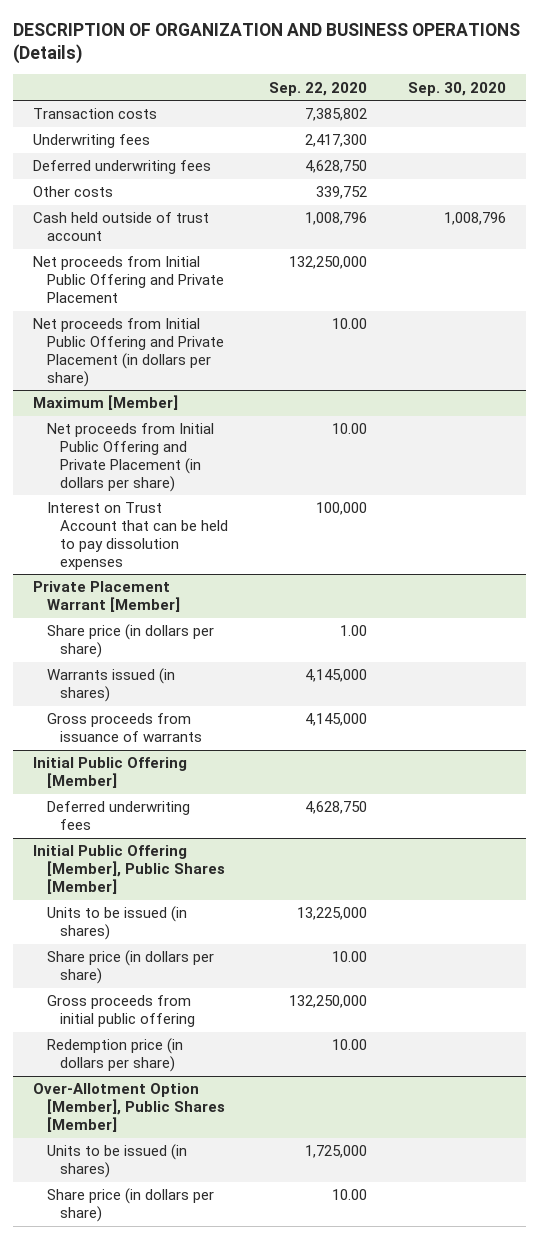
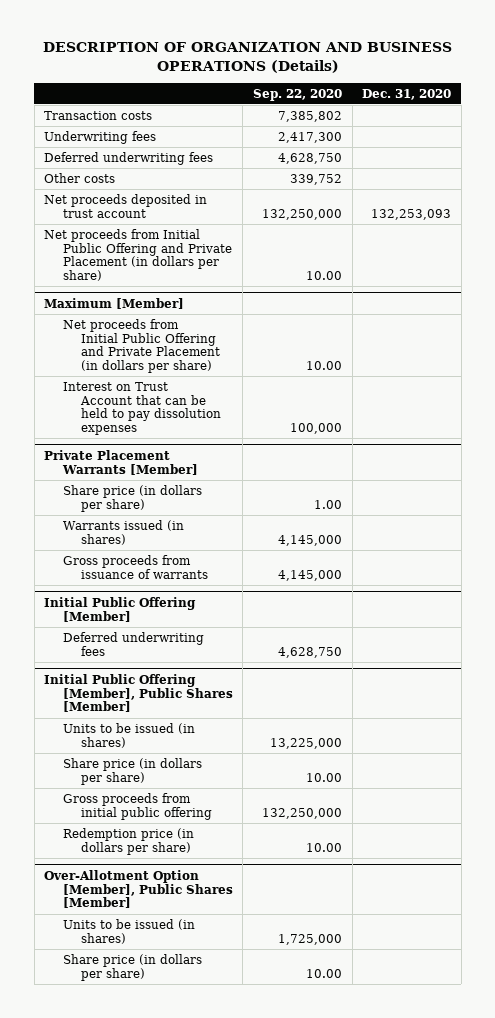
- | Sep. 22, 2020 | Sep. 30, 2020
+ | Sep. 22, 2020 | Dec. 31, 2020
- Cash held outside of trust account | 1,008,796 | 1,008,796
- Net proceeds from Initial Public Offering and Private Placement | 132,250,000 |
+ Net proceeds deposited in trust account | 132,250,000 | 132,253,093
- Private Placement Warrant [Member]
+ Private Placement Warrants [Member]

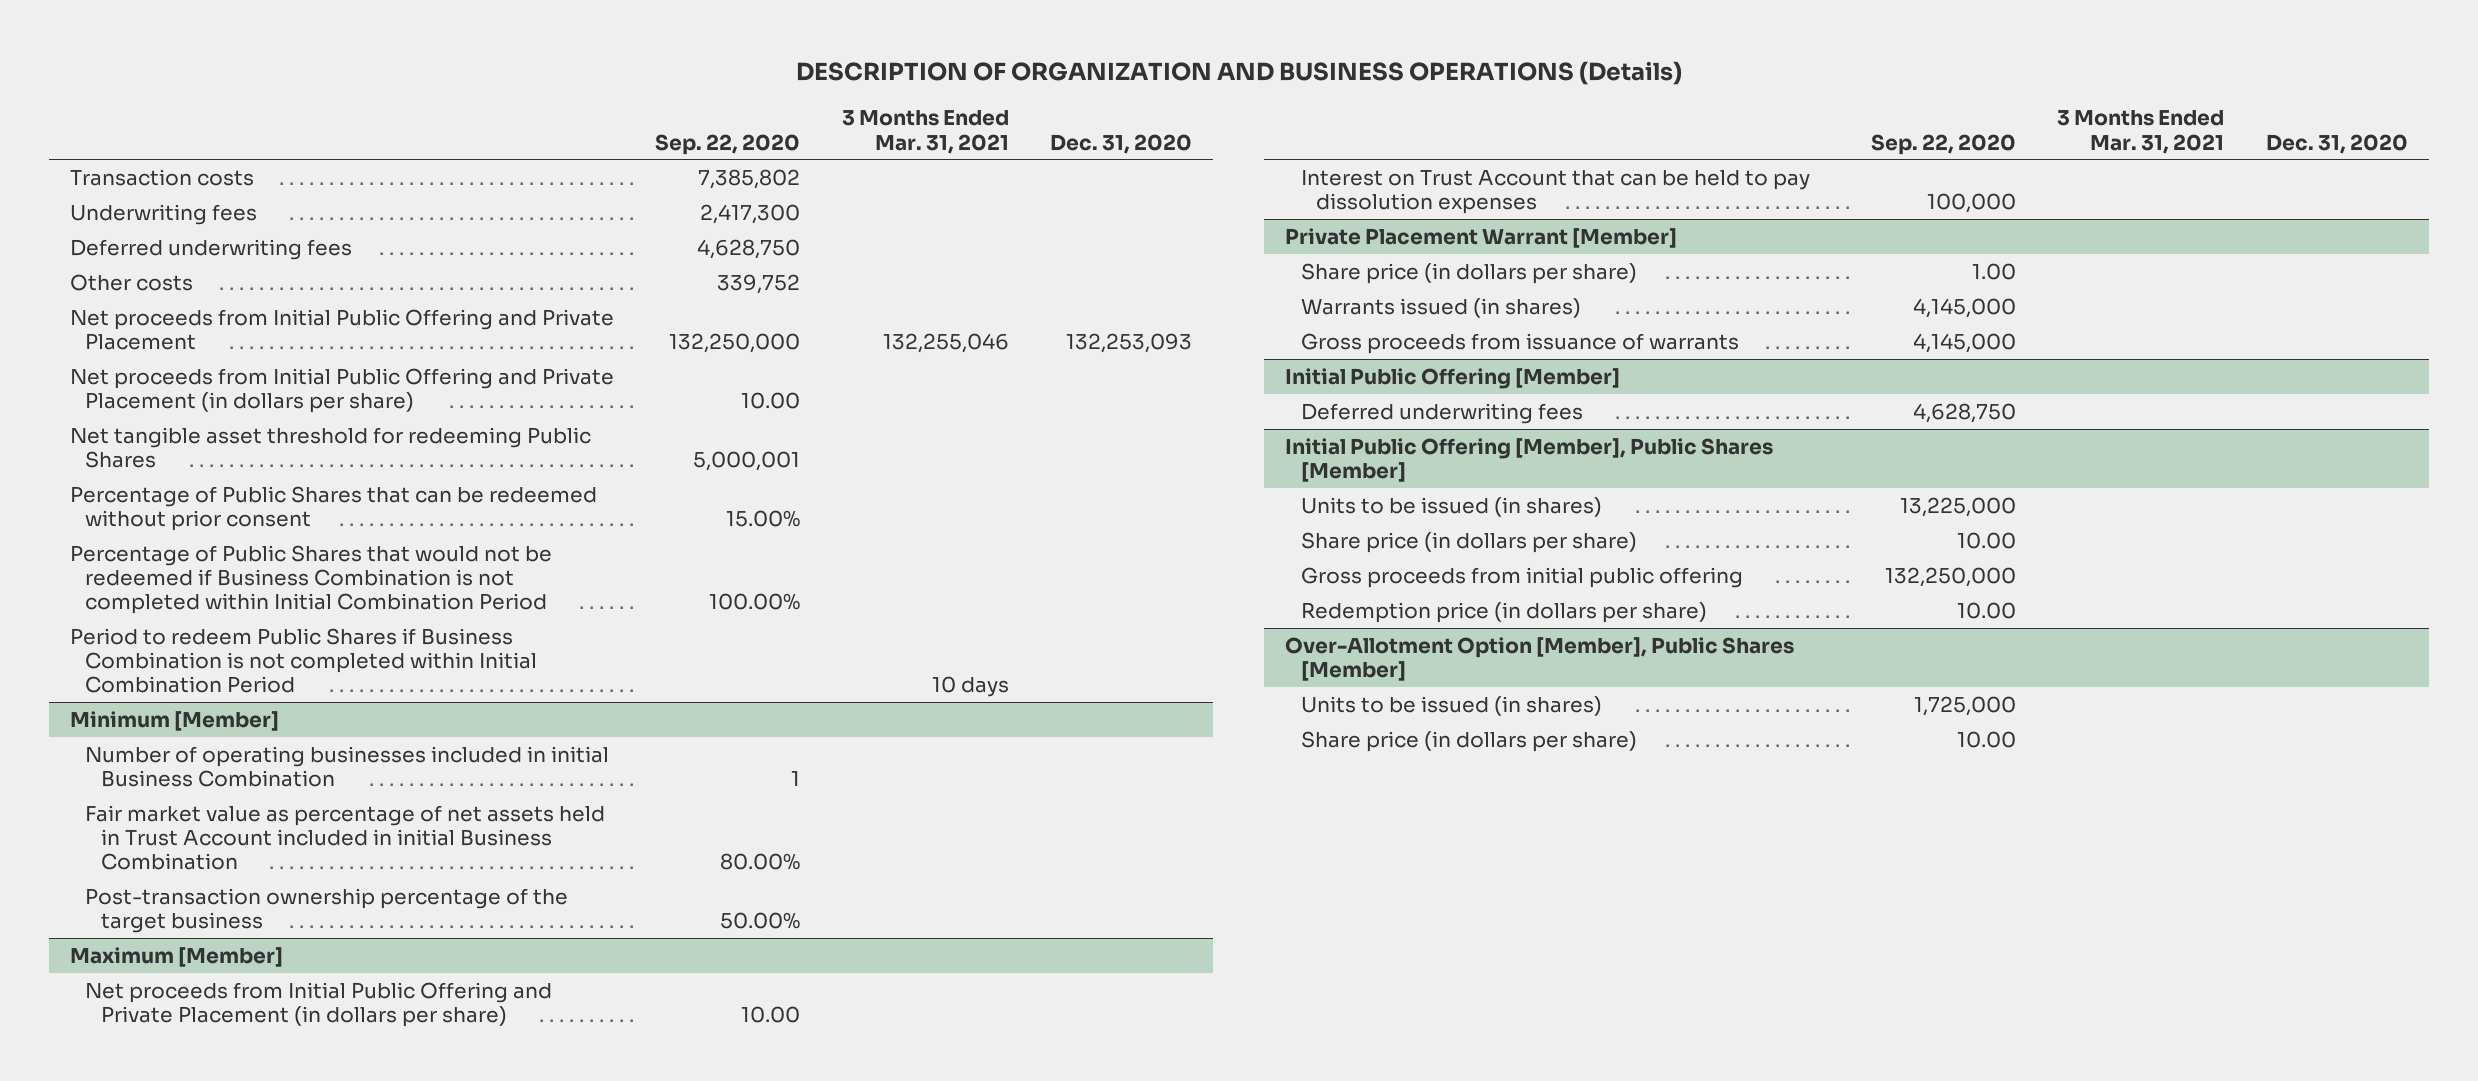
- | Sep. 22, 2020 | Dec. 31, 2020
+ | Sep. 22, 2020 | 3 Months Ended Mar. 31, 2021 | Dec. 31, 2020
- Net proceeds deposited in trust account | 132,250,000 | 132,253,093
+ Net proceeds from Initial Public Offering and Private Placement | 132,250,000 | 132,255,046 | 132,253,093
+ Net tangible asset threshold for redeeming Public Shares | 5,000,001 | |
+ Percentage of Public Shares that can be redeemed without prior consent | 15.00% | |
+ Percentage of Public Shares that would not be redeemed if Business Combination is not completed within Initial Combination Period | 100.00% | |
+ Period to redeem Public Shares if Business Combination is not completed within Initial Combination Period | | 10 days |
+ Minimum [Member]
+ Number of operating businesses included in initial Business Combination | 1 | |
+ Fair market value as percentage of net assets held in Trust Account included in initial Business Combination | 80.00% | |
+ Post-transaction ownership percentage of the target business | 50.00% | |
- Private Placement Warrants [Member]
+ Private Placement Warrant [Member]

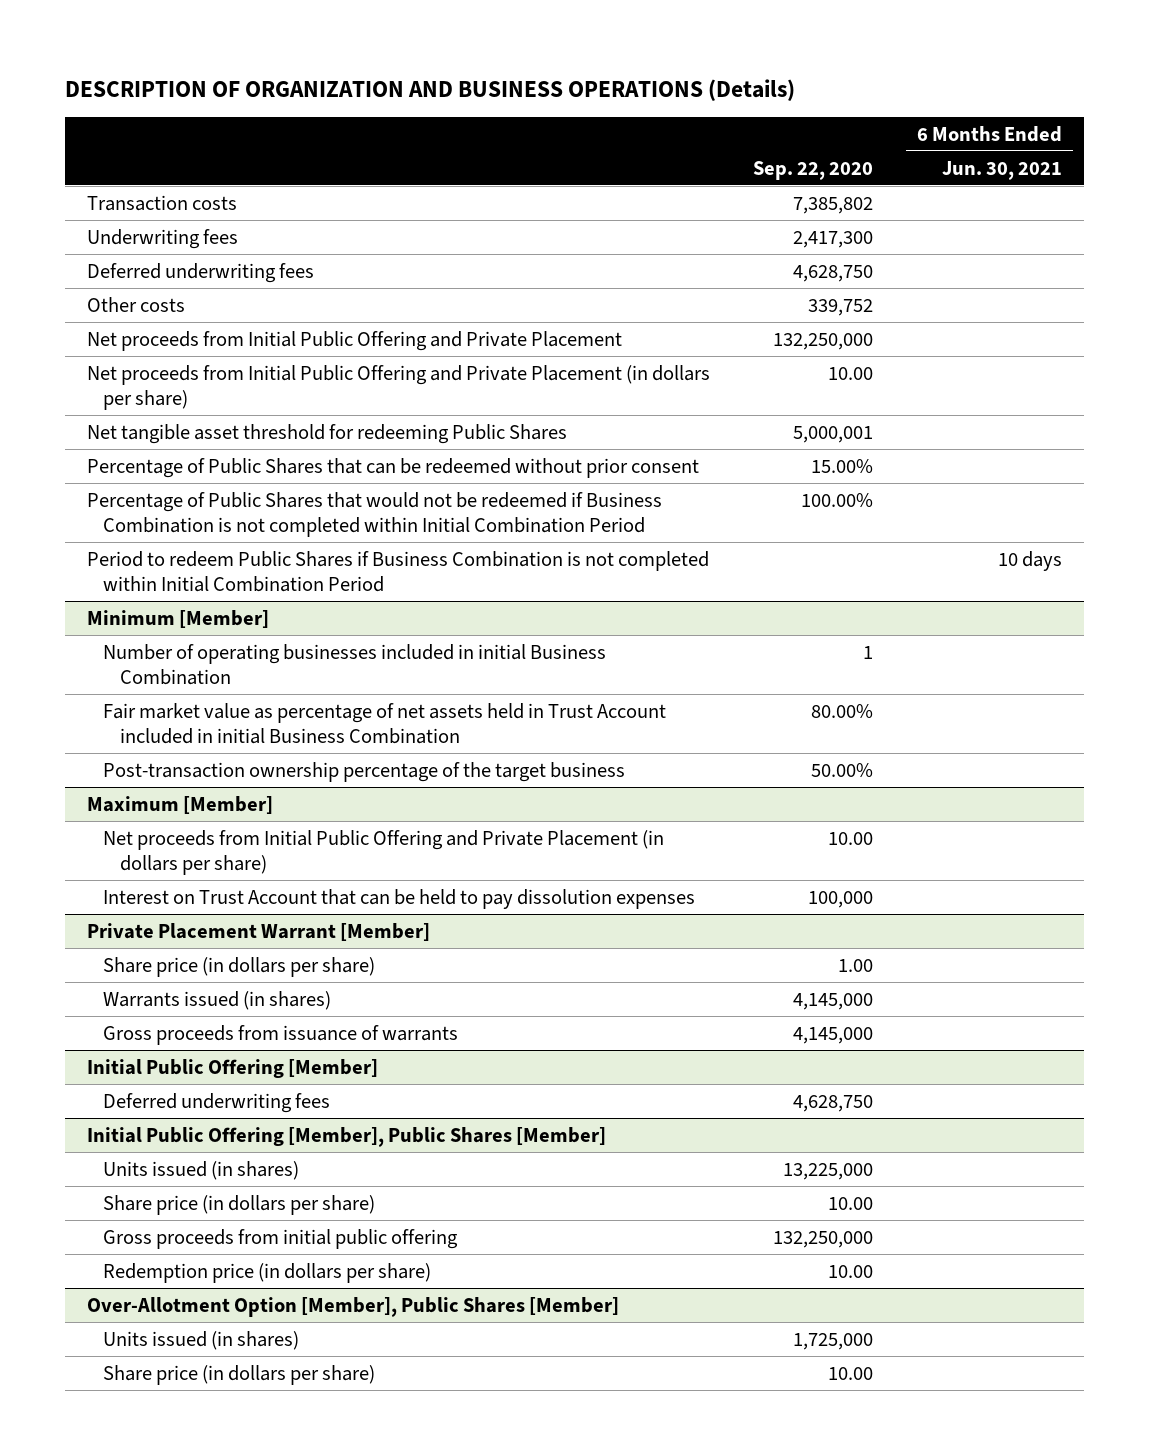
- | Sep. 22, 2020 | 3 Months Ended Mar. 31, 2021 | Dec. 31, 2020
+ | Sep. 22, 2020 | 6 Months Ended Jun. 30, 2021
@ Initial Public Offering [Member], Public Shares [Member]
- Units to be issued (in shares) | 13,225,000 | |
+ Units issued (in shares) | 13,225,000 |
@ Over-Allotment Option [Member], Public Shares [Member]
- Units to be issued (in shares) | 1,725,000 | |
+ Units issued (in shares) | 1,725,000 |

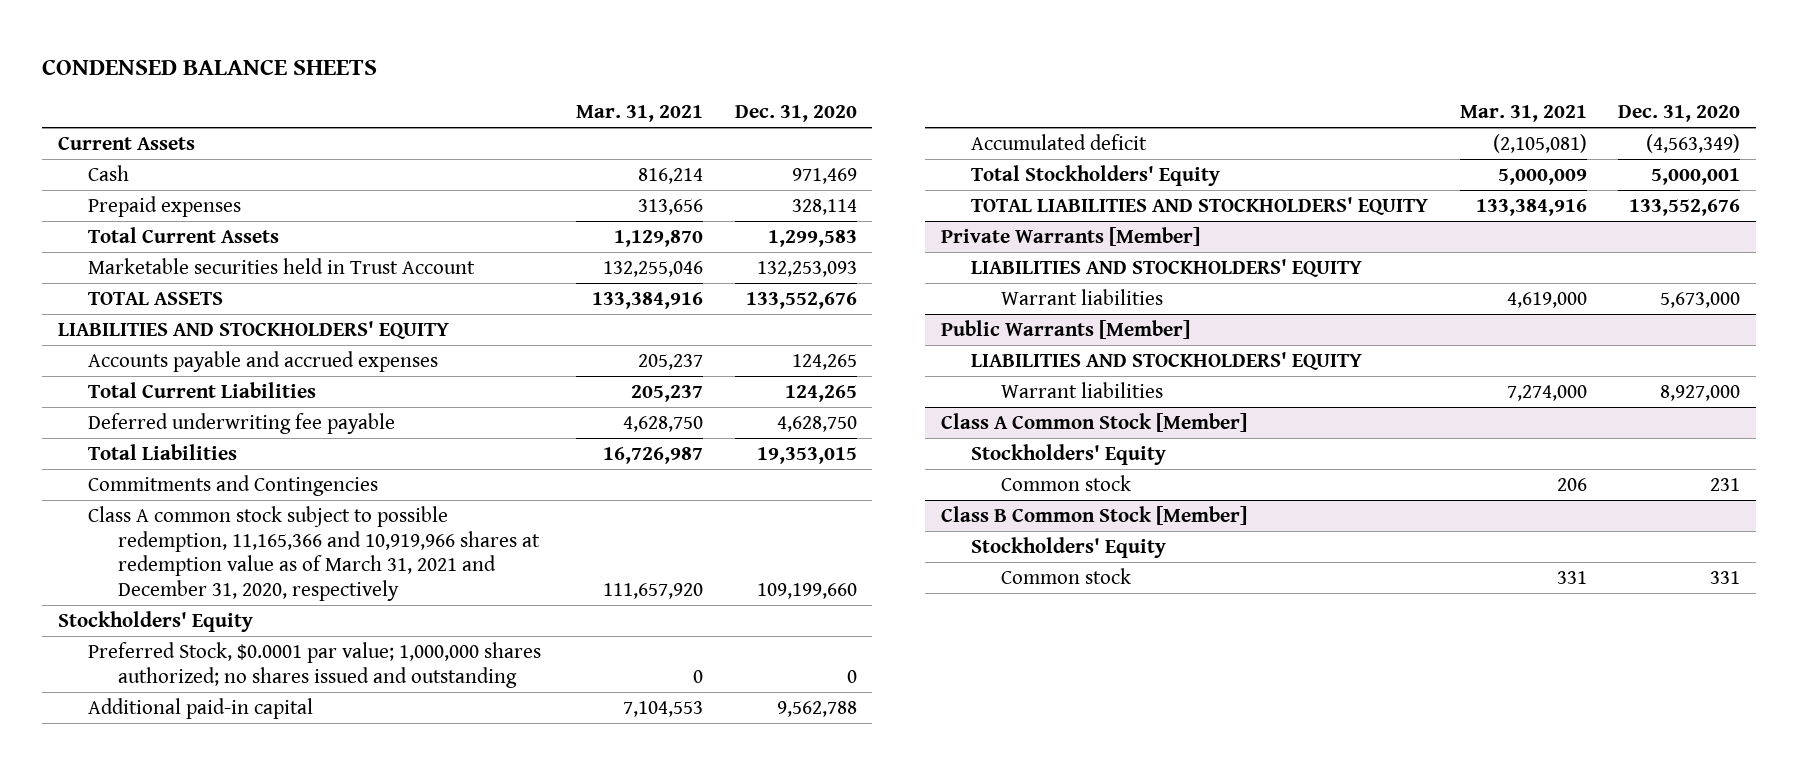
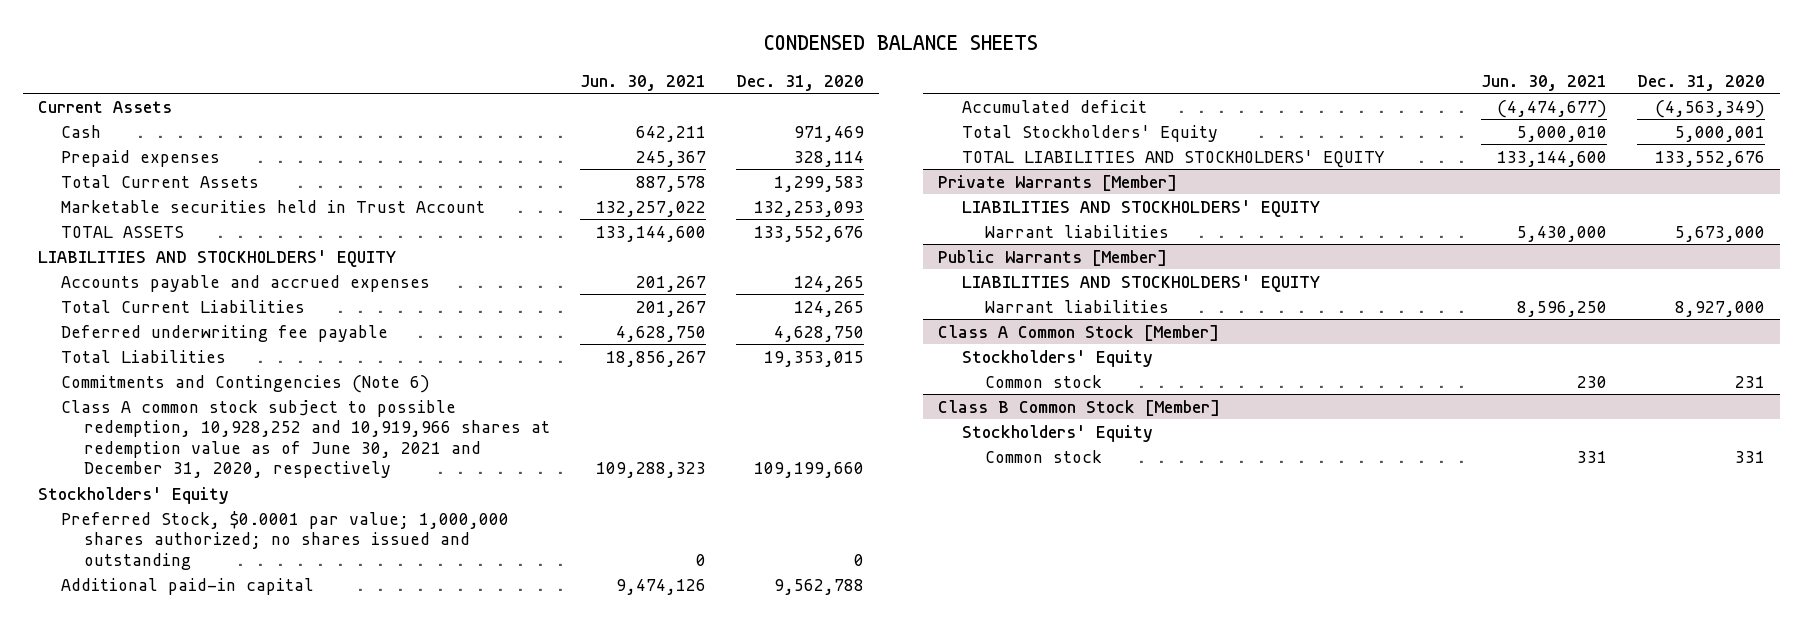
- | Mar. 31, 2021 | Dec. 31, 2020
+ | Jun. 30, 2021 | Dec. 31, 2020
- Commitments and Contingencies
- Class A common stock subject to possible redemption, 11,165,366 and 10,919,966 shares at redemption value as of March 31, 2021 and December 31, 2020, respectively | 111,657,920 | 109,199,660
+ Commitments and Contingencies (Note 6)
+ Class A common stock subject to possible redemption, 10,928,252 and 10,919,966 shares at redemption value as of June 30, 2021 and December 31, 2020, respectively | 109,288,323 | 109,199,660

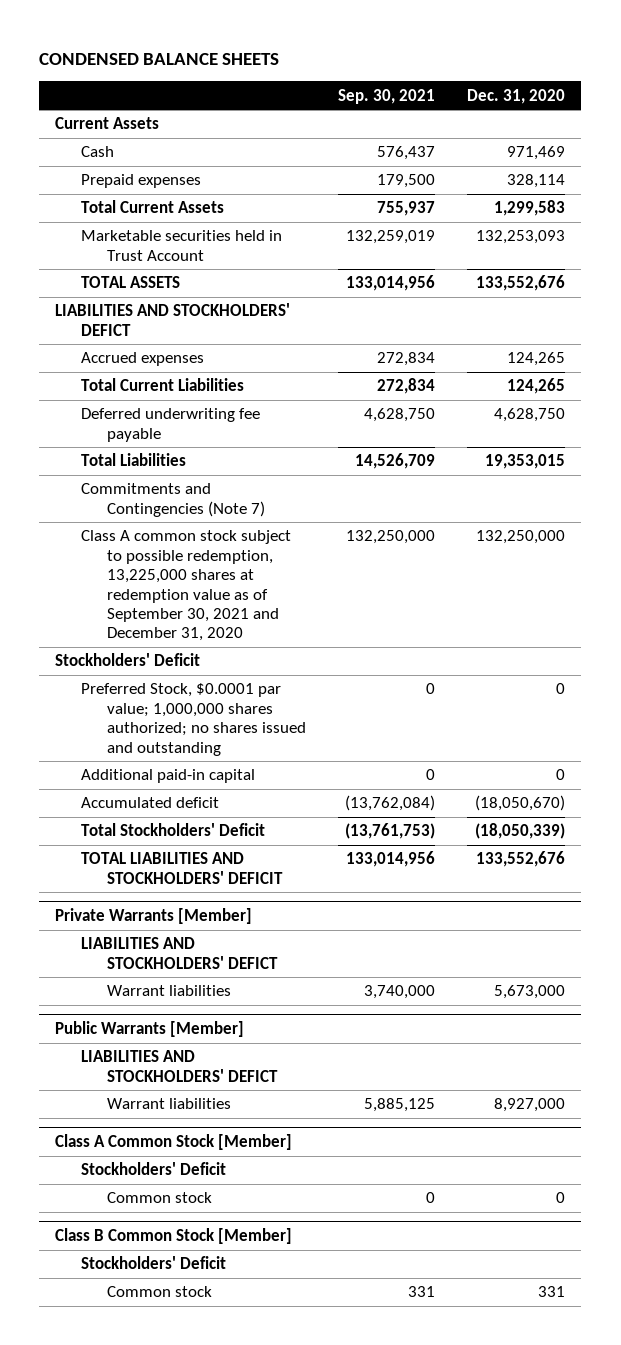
- | Jun. 30, 2021 | Dec. 31, 2020
+ | Sep. 30, 2021 | Dec. 31, 2020
- LIABILITIES AND STOCKHOLDERS' EQUITY
- Accounts payable and accrued expenses | 201,267 | 124,265
+ LIABILITIES AND STOCKHOLDERS' DEFICT
+ Accrued expenses | 272,834 | 124,265
- Commitments and Contingencies (Note 6)
- Class A common stock subject to possible redemption, 10,928,252 and 10,919,966 shares at redemption value as of June 30, 2021 and December 31, 2020, respectively | 109,288,323 | 109,199,660
- Stockholders' Equity
+ Commitments and Contingencies (Note 7)
+ Class A common stock subject to possible redemption, 13,225,000 shares at redemption value as of September 30, 2021 and December 31, 2020 | 132,250,000 | 132,250,000
+ Stockholders' Deficit
- Additional paid-in capital | 9,474,126 | 9,562,788
- Accumulated deficit | (4,474,677) | (4,563,349)
- Total Stockholders' Equity | 5,000,010 | 5,000,001
- TOTAL LIABILITIES AND STOCKHOLDERS' EQUITY | 133,144,600 | 133,552,676
+ Additional paid-in capital | 0 | 0
+ Accumulated deficit | (13,762,084) | (18,050,670)
+ Total Stockholders' Deficit | (13,761,753) | (18,050,339)
+ TOTAL LIABILITIES AND STOCKHOLDERS' DEFICIT | 133,014,956 | 133,552,676
@ Private Warrants [Member]
- LIABILITIES AND STOCKHOLDERS' EQUITY
+ LIABILITIES AND STOCKHOLDERS' DEFICT
@ Public Warrants [Member]
- LIABILITIES AND STOCKHOLDERS' EQUITY
+ LIABILITIES AND STOCKHOLDERS' DEFICT
@ Class A Common Stock [Member]
- Stockholders' Equity
- Common stock | 230 | 231
+ Stockholders' Deficit
+ Common stock | 0 | 0
@ Class B Common Stock [Member]
- Stockholders' Equity
+ Stockholders' Deficit

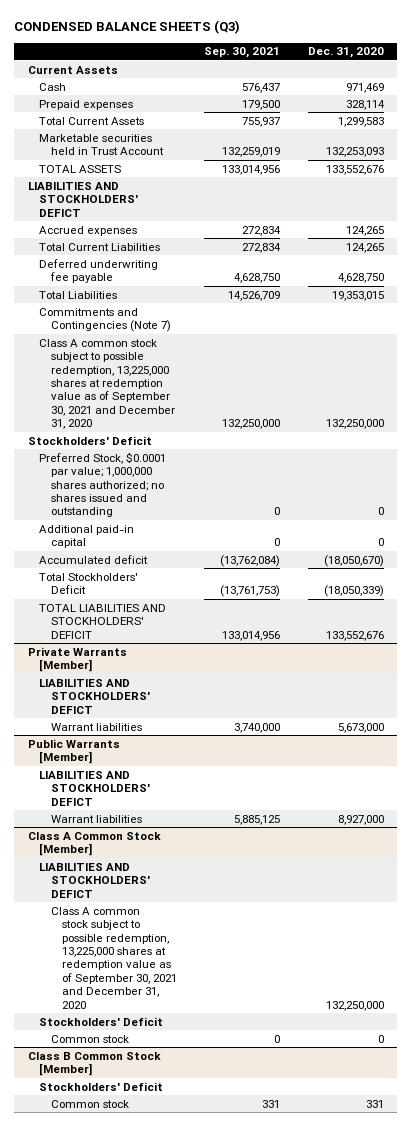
- CONDENSED BALANCE SHEETS
+ CONDENSED BALANCE SHEETS (Q3)
@ Class A Common Stock [Member]
+ LIABILITIES AND STOCKHOLDERS' DEFICT
+ Class A common stock subject to possible redemption, 13,225,000 shares at redemption value as of September 30, 2021 and December 31, 2020 | | 132,250,000

